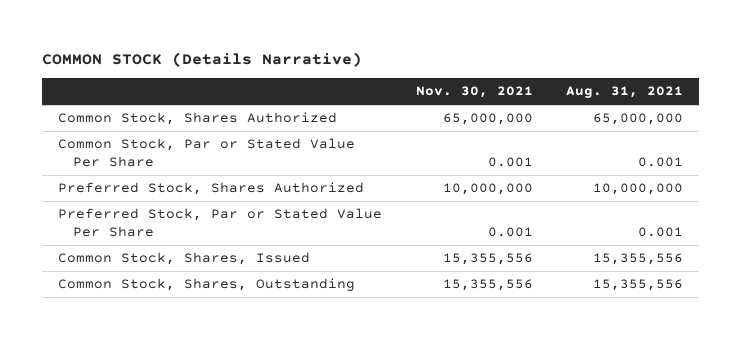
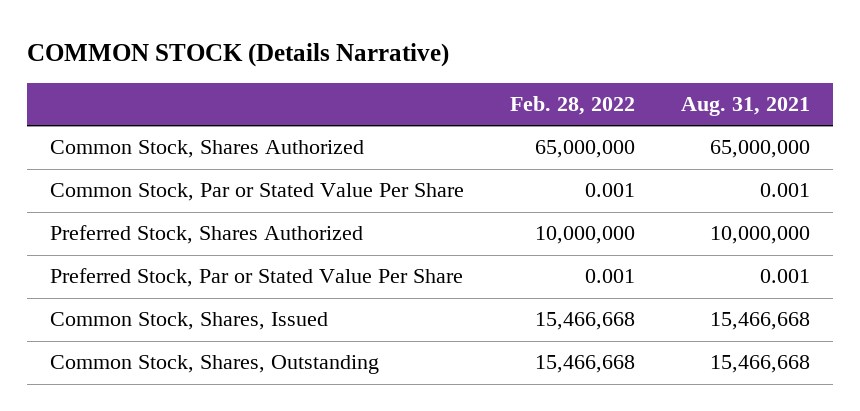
- | Nov. 30, 2021 | Aug. 31, 2021
+ | Feb. 28, 2022 | Aug. 31, 2021
- Common Stock, Shares, Issued | 15,355,556 | 15,355,556
- Common Stock, Shares, Outstanding | 15,355,556 | 15,355,556
+ Common Stock, Shares, Issued | 15,466,668 | 15,466,668
+ Common Stock, Shares, Outstanding | 15,466,668 | 15,466,668

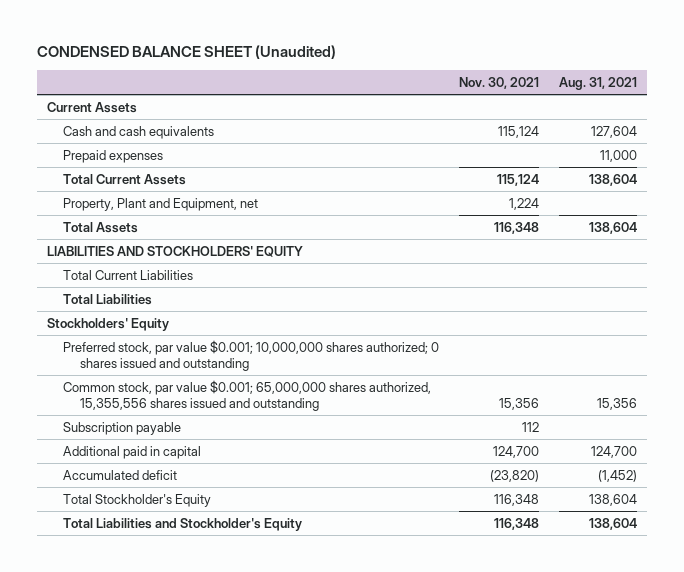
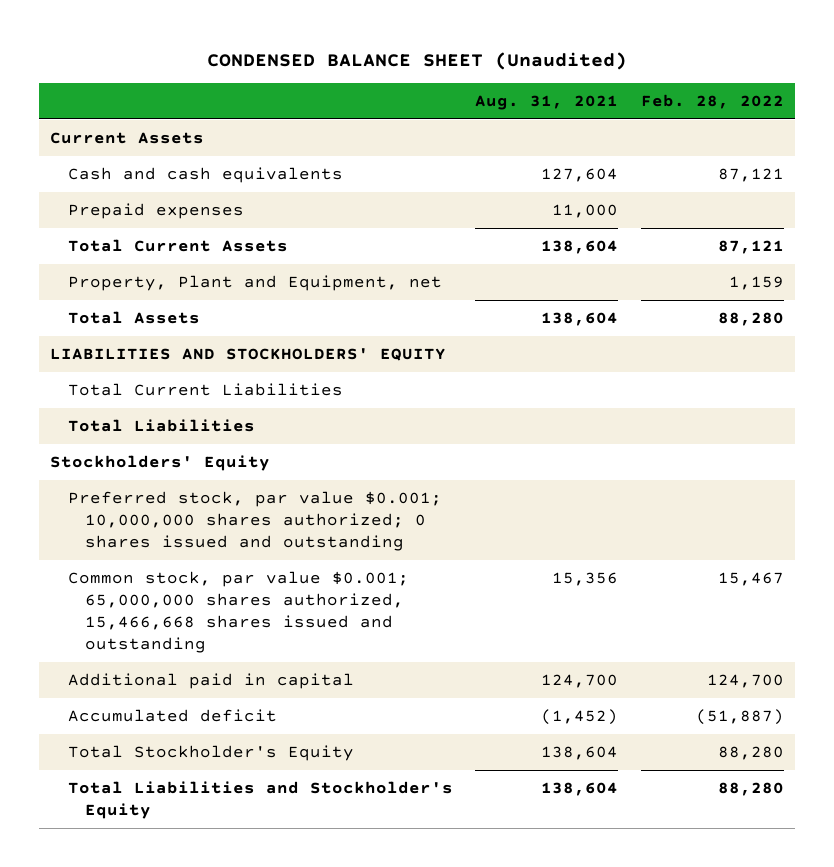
- | Nov. 30, 2021 | Aug. 31, 2021
+ | Aug. 31, 2021 | Feb. 28, 2022
- Common stock, par value $0.001; 65,000,000 shares authorized, 15,355,556 shares issued and outstanding | 15,356 | 15,356
- Subscription payable | 112 |
+ Common stock, par value $0.001; 65,000,000 shares authorized, 15,466,668 shares issued and outstanding | 15,356 | 15,467

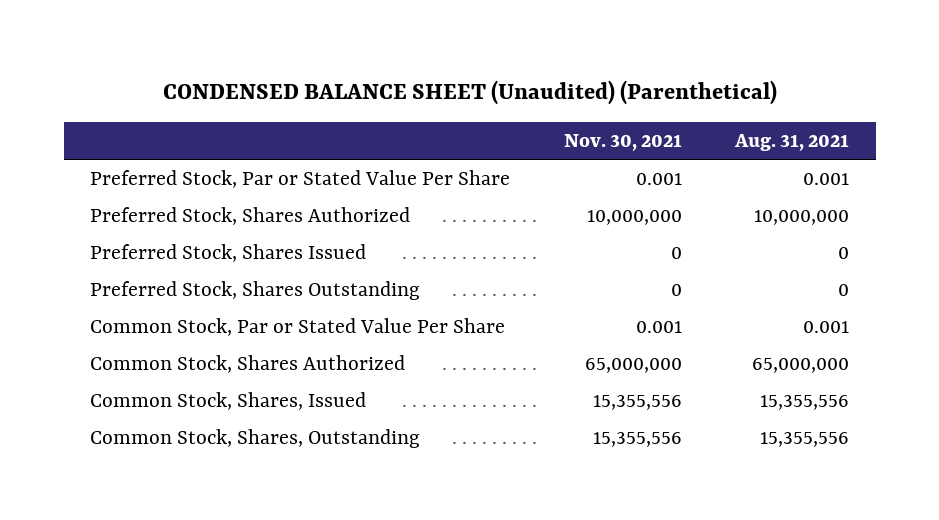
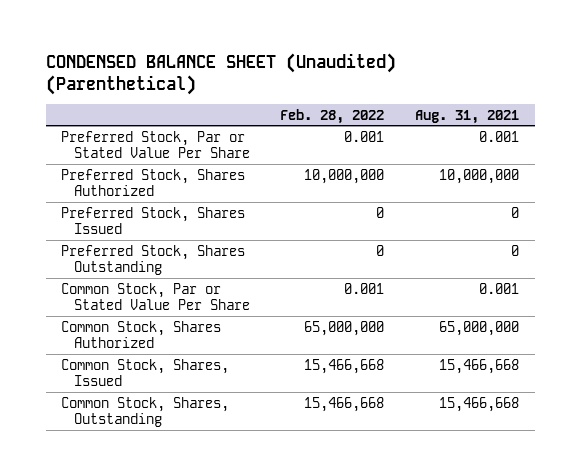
- | Nov. 30, 2021 | Aug. 31, 2021
+ | Feb. 28, 2022 | Aug. 31, 2021
- Common Stock, Shares, Issued | 15,355,556 | 15,355,556
- Common Stock, Shares, Outstanding | 15,355,556 | 15,355,556
+ Common Stock, Shares, Issued | 15,466,668 | 15,466,668
+ Common Stock, Shares, Outstanding | 15,466,668 | 15,466,668

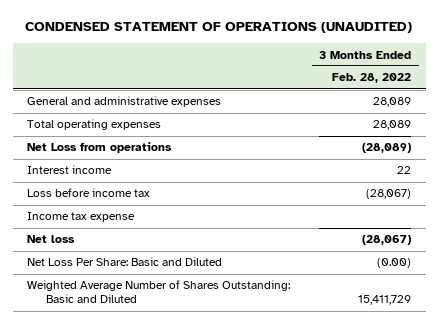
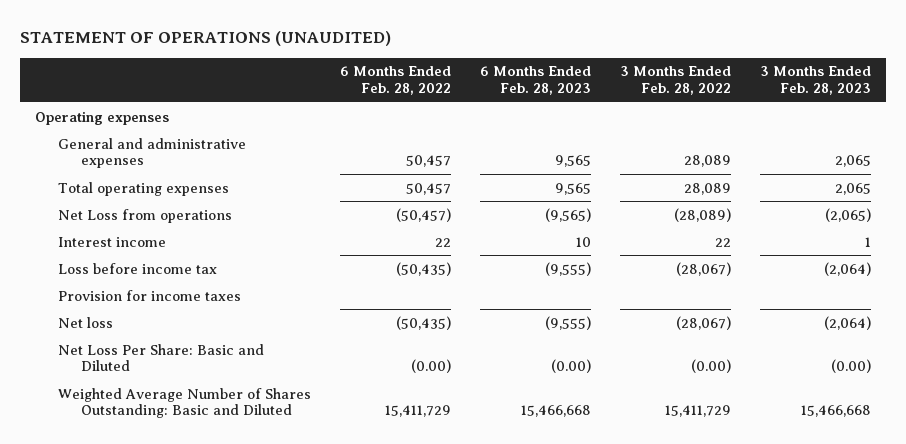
- CONDENSED STATEMENT OF OPERATIONS (UNAUDITED)
+ STATEMENT OF OPERATIONS (UNAUDITED)
- | 3 Months Ended Feb. 28, 2022
+ | 6 Months Ended Feb. 28, 2022 | 6 Months Ended Feb. 28, 2023 | 3 Months Ended Feb. 28, 2022 | 3 Months Ended Feb. 28, 2023
+ Operating expenses
- Income tax expense
+ Provision for income taxes

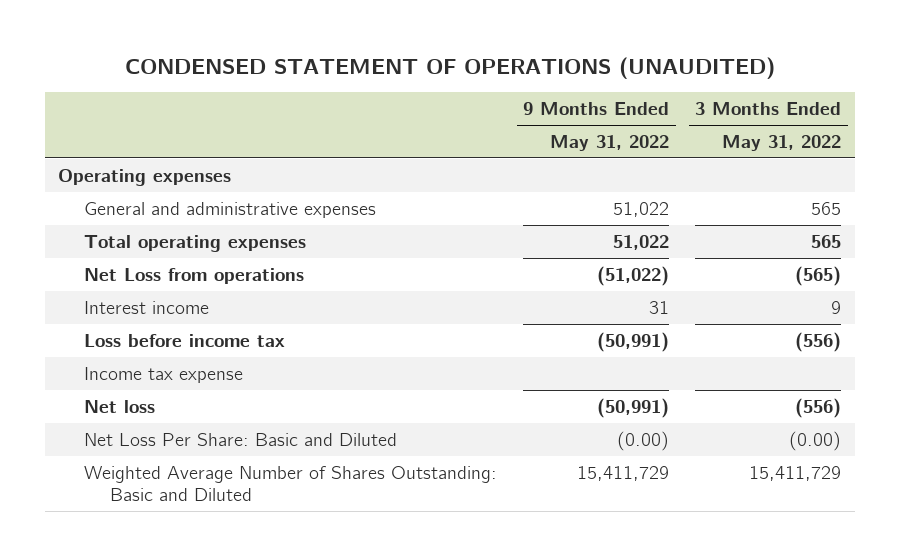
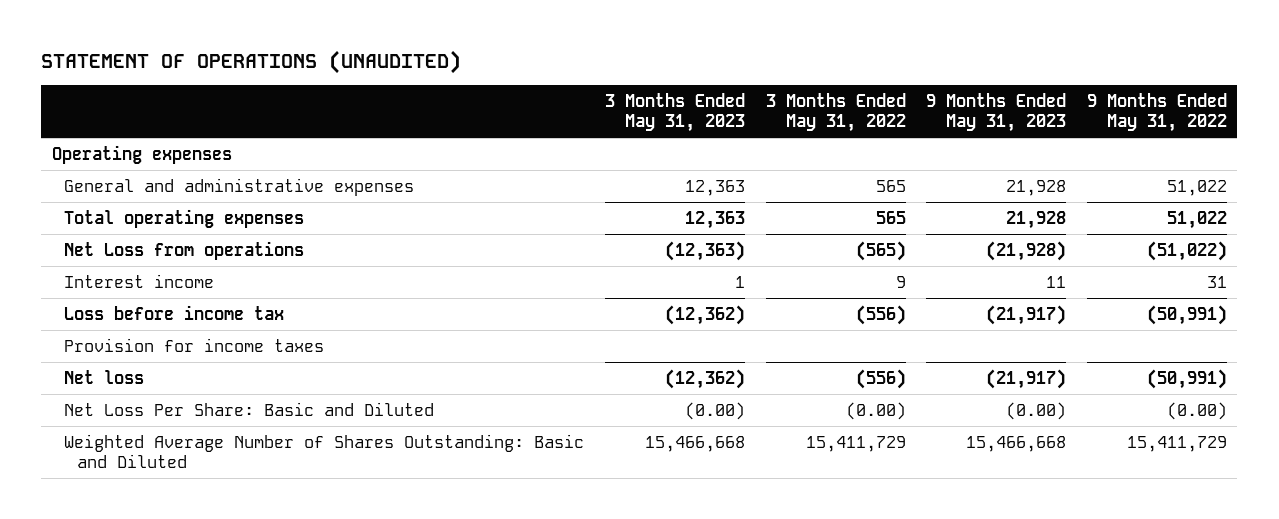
- CONDENSED STATEMENT OF OPERATIONS (UNAUDITED)
+ STATEMENT OF OPERATIONS (UNAUDITED)
- | 9 Months Ended May 31, 2022 | 3 Months Ended May 31, 2022
+ | 3 Months Ended May 31, 2023 | 3 Months Ended May 31, 2022 | 9 Months Ended May 31, 2023 | 9 Months Ended May 31, 2022
- Income tax expense
+ Provision for income taxes

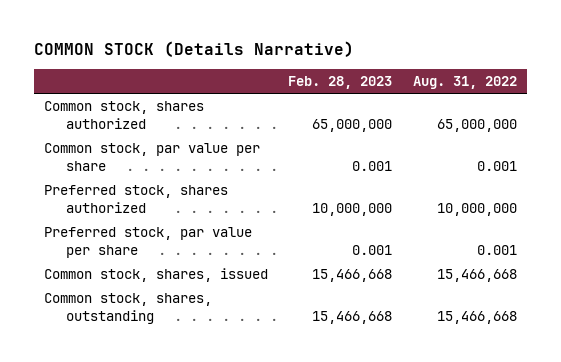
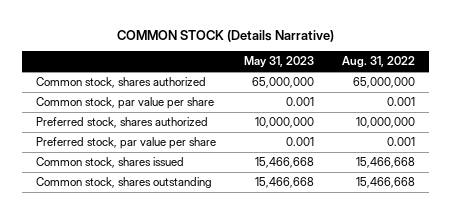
- | Feb. 28, 2023 | Aug. 31, 2022
+ | May 31, 2023 | Aug. 31, 2022
- Common stock, shares, issued | 15,466,668 | 15,466,668
- Common stock, shares, outstanding | 15,466,668 | 15,466,668
+ Common stock, shares issued | 15,466,668 | 15,466,668
+ Common stock, shares outstanding | 15,466,668 | 15,466,668

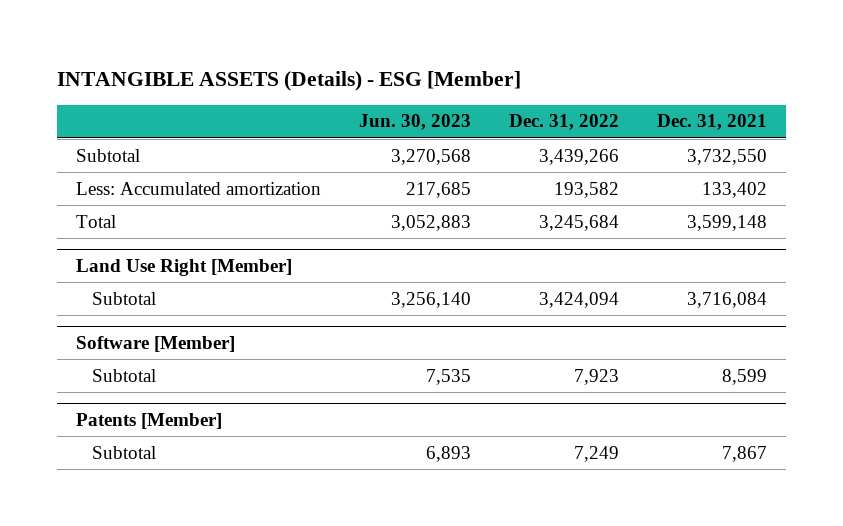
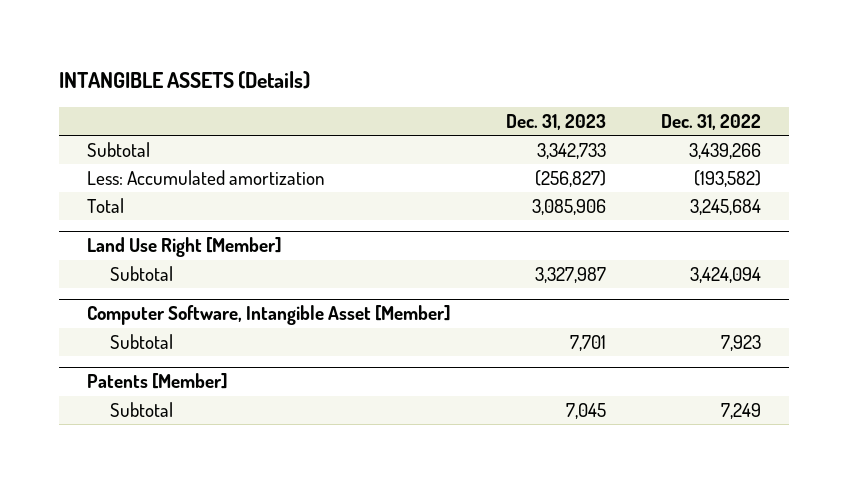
- INTANGIBLE ASSETS (Details) - ESG [Member]
+ INTANGIBLE ASSETS (Details)
- | Jun. 30, 2023 | Dec. 31, 2022 | Dec. 31, 2021
+ | Dec. 31, 2023 | Dec. 31, 2022
- Less: Accumulated amortization | 217,685 | 193,582 | 133,402
+ Less: Accumulated amortization | (256,827) | (193,582)
- Software [Member]
+ Computer Software, Intangible Asset [Member]

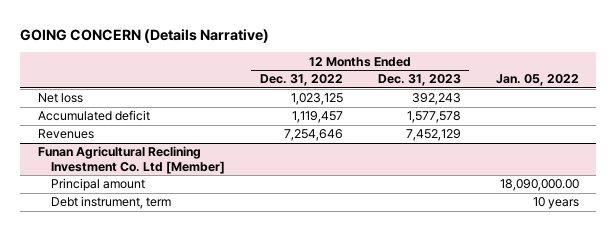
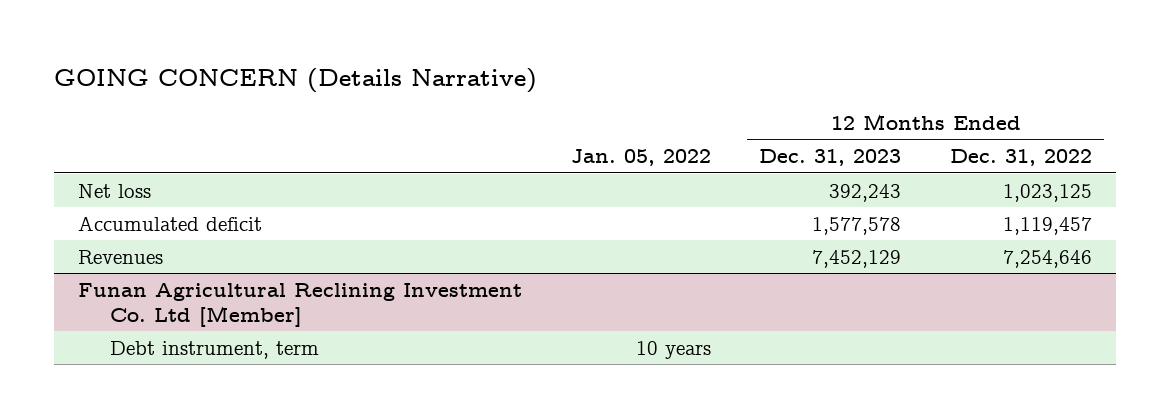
- | 12 Months Ended Dec. 31, 2022 | 12 Months Ended Dec. 31, 2023 | Jan. 05, 2022
+ | Jan. 05, 2022 | 12 Months Ended Dec. 31, 2023 | 12 Months Ended Dec. 31, 2022
@ Funan Agricultural Reclining Investment Co. Ltd [Member]
- Principal amount | | | 18,090,000.00

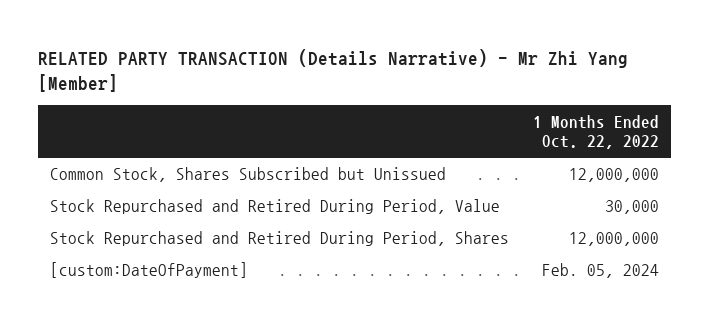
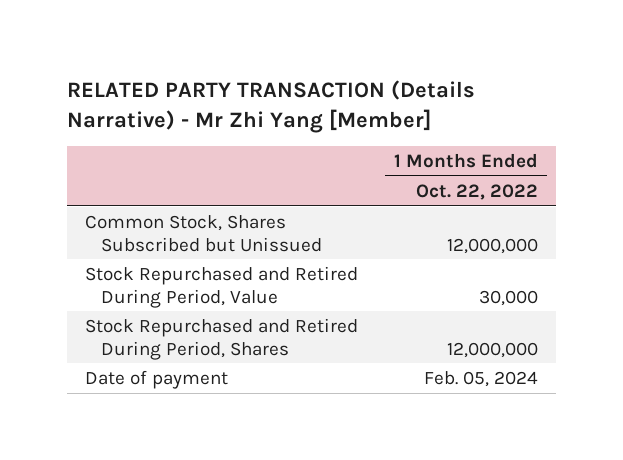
- [custom:DateOfPayment] | Feb. 05, 2024
+ Date of payment | Feb. 05, 2024

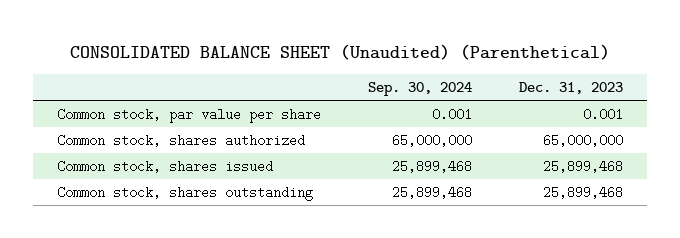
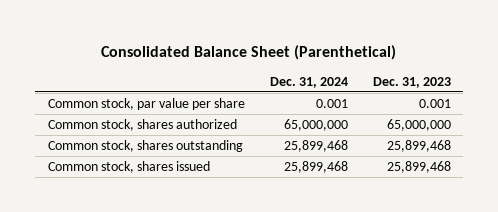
- CONSOLIDATED BALANCE SHEET (Unaudited) (Parenthetical)
+ Consolidated Balance Sheet (Parenthetical)
- | Sep. 30, 2024 | Dec. 31, 2023
+ | Dec. 31, 2024 | Dec. 31, 2023
moved down: Common stock, shares issued | 25,899,468 | 25,899,468

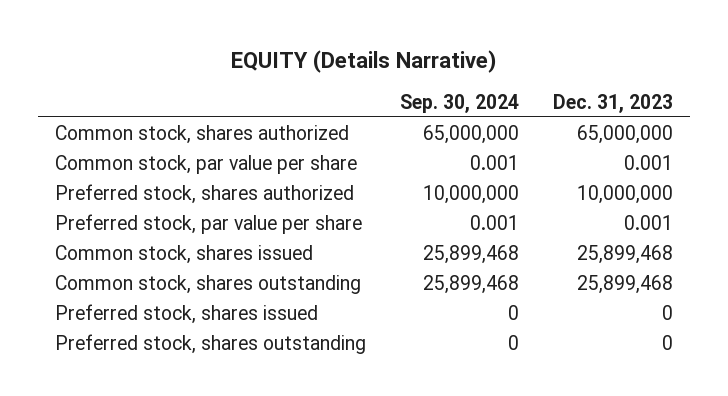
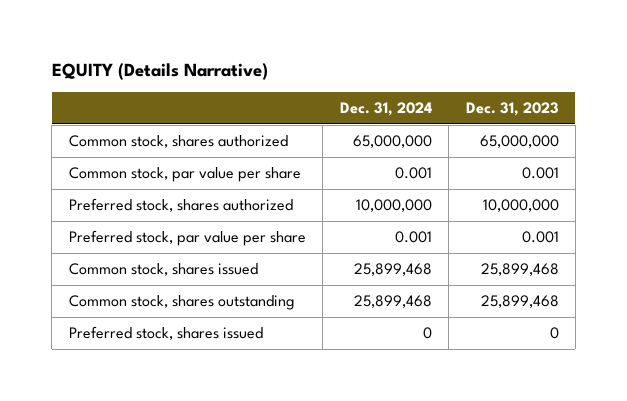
- | Sep. 30, 2024 | Dec. 31, 2023
+ | Dec. 31, 2024 | Dec. 31, 2023
- Preferred stock, shares outstanding | 0 | 0

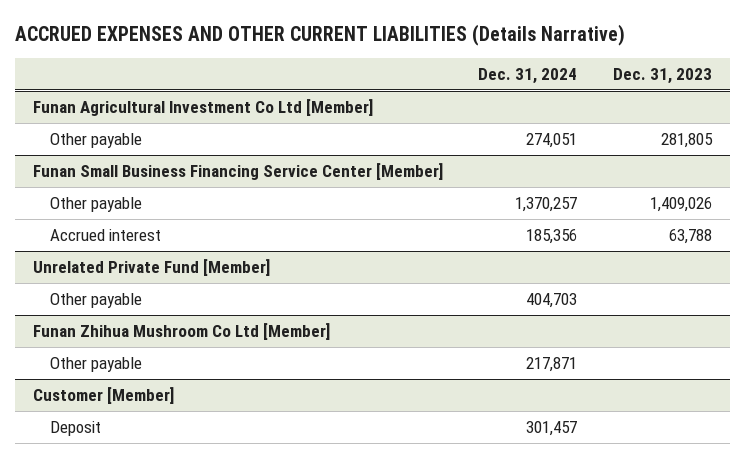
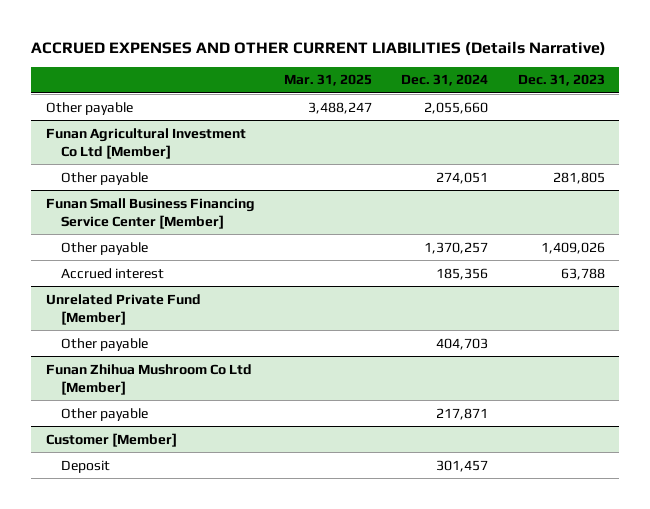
- | Dec. 31, 2024 | Dec. 31, 2023
+ | Mar. 31, 2025 | Dec. 31, 2024 | Dec. 31, 2023
+ Other payable | 3,488,247 | 2,055,660 |

